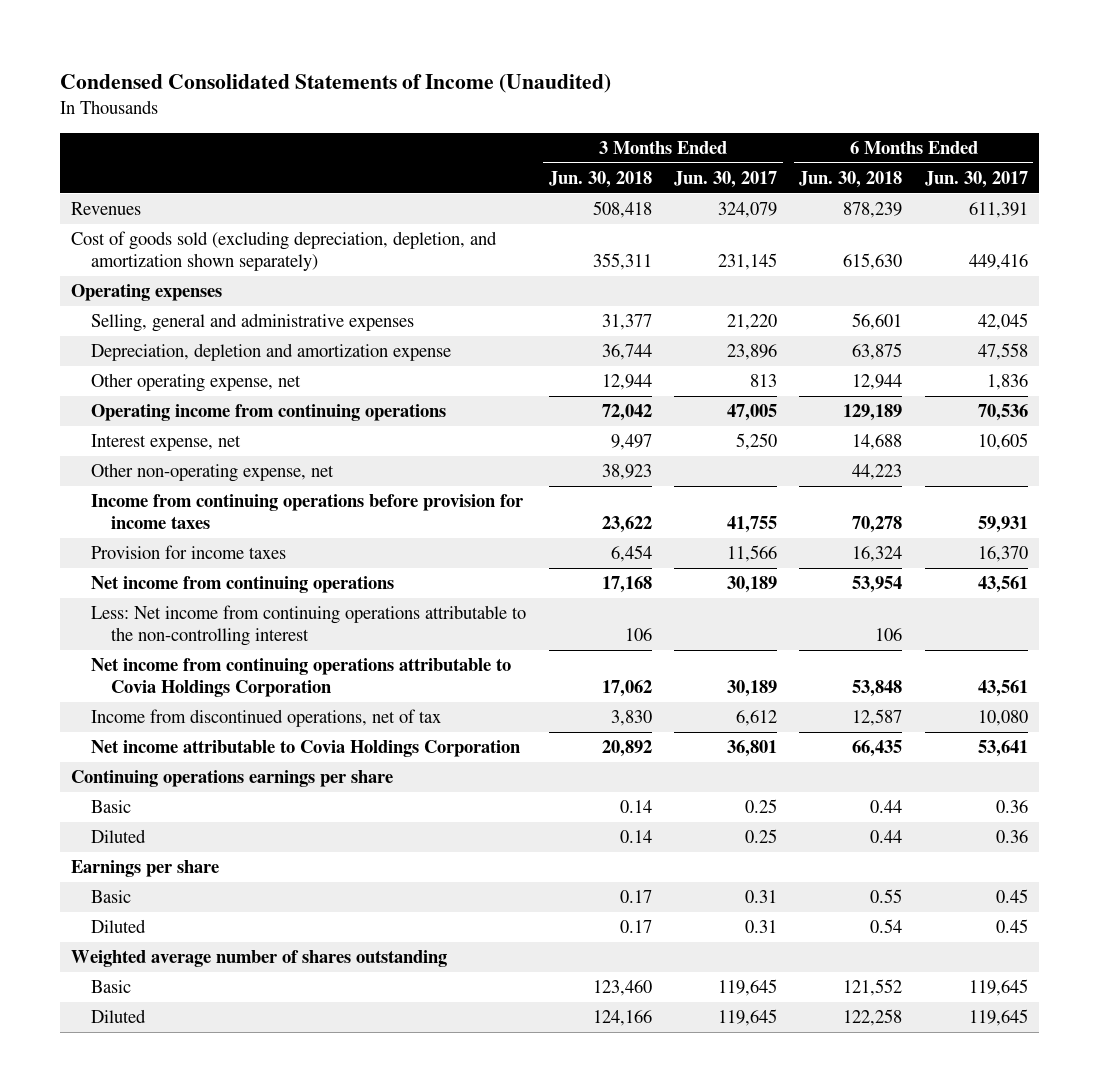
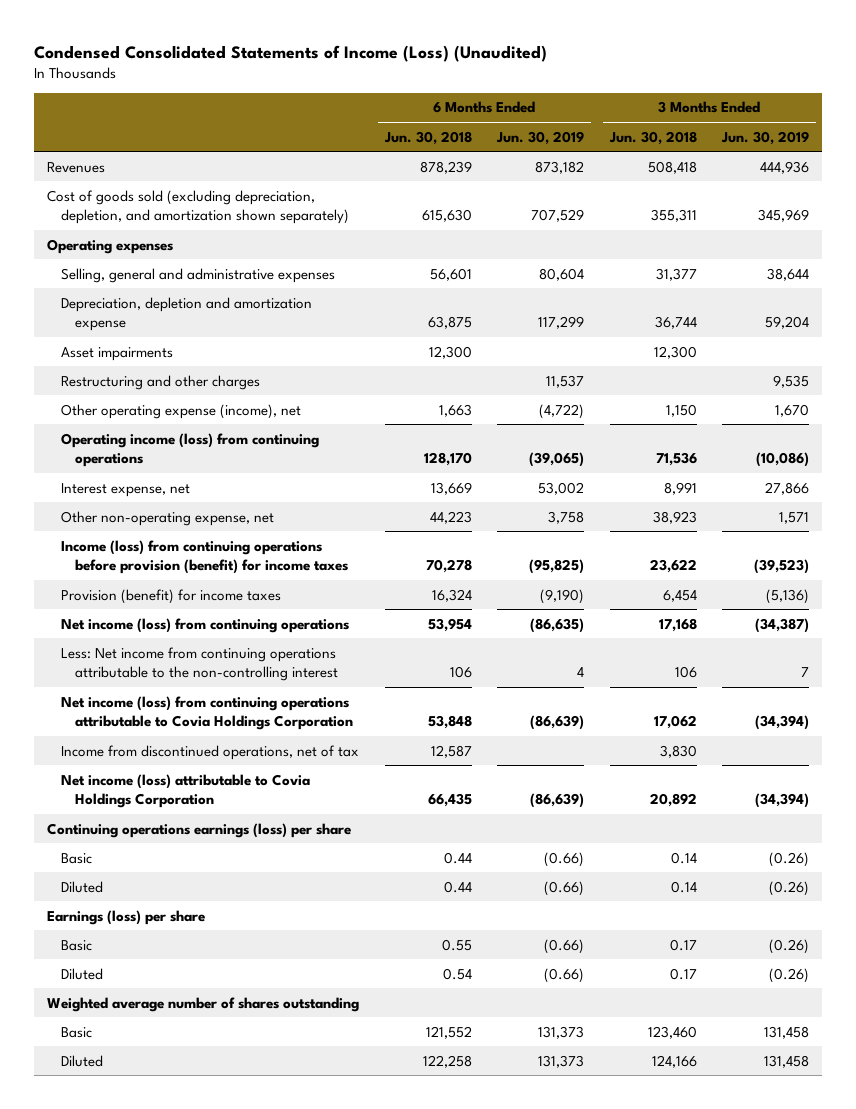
- Condensed Consolidated Statements of Income (Unaudited)
+ Condensed Consolidated Statements of Income (Loss) (Unaudited)
- | 3 Months Ended Jun. 30, 2018 | 3 Months Ended Jun. 30, 2017 | 6 Months Ended Jun. 30, 2018 | 6 Months Ended Jun. 30, 2017
+ | 6 Months Ended Jun. 30, 2018 | 6 Months Ended Jun. 30, 2019 | 3 Months Ended Jun. 30, 2018 | 3 Months Ended Jun. 30, 2019
- Other operating expense, net | 12,944 | 813 | 12,944 | 1,836
- Operating income from continuing operations | 72,042 | 47,005 | 129,189 | 70,536
- Interest expense, net | 9,497 | 5,250 | 14,688 | 10,605
+ Asset impairments | 12,300 | | 12,300 |
+ Restructuring and other charges | | 11,537 | | 9,535
+ Other operating expense (income), net | 1,663 | (4,722) | 1,150 | 1,670
+ Operating income (loss) from continuing operations | 128,170 | (39,065) | 71,536 | (10,086)
+ Interest expense, net | 13,669 | 53,002 | 8,991 | 27,866
- Income from continuing operations before provision for income taxes | 23,622 | 41,755 | 70,278 | 59,931
- Provision for income taxes | 6,454 | 11,566 | 16,324 | 16,370
- Net income from continuing operations | 17,168 | 30,189 | 53,954 | 43,561
+ Income (loss) from continuing operations before provision (benefit) for income taxes | 70,278 | (95,825) | 23,622 | (39,523)
+ Provision (benefit) for income taxes | 16,324 | (9,190) | 6,454 | (5,136)
+ Net income (loss) from continuing operations | 53,954 | (86,635) | 17,168 | (34,387)
- Net income from continuing operations attributable to Covia Holdings Corporation | 17,062 | 30,189 | 53,848 | 43,561
+ Net income (loss) from continuing operations attributable to Covia Holdings Corporation | 53,848 | (86,639) | 17,062 | (34,394)
- Net income attributable to Covia Holdings Corporation | 20,892 | 36,801 | 66,435 | 53,641
- Continuing operations earnings per share
+ Net income (loss) attributable to Covia Holdings Corporation | 66,435 | (86,639) | 20,892 | (34,394)
+ Continuing operations earnings (loss) per share
- Earnings per share
+ Earnings (loss) per share

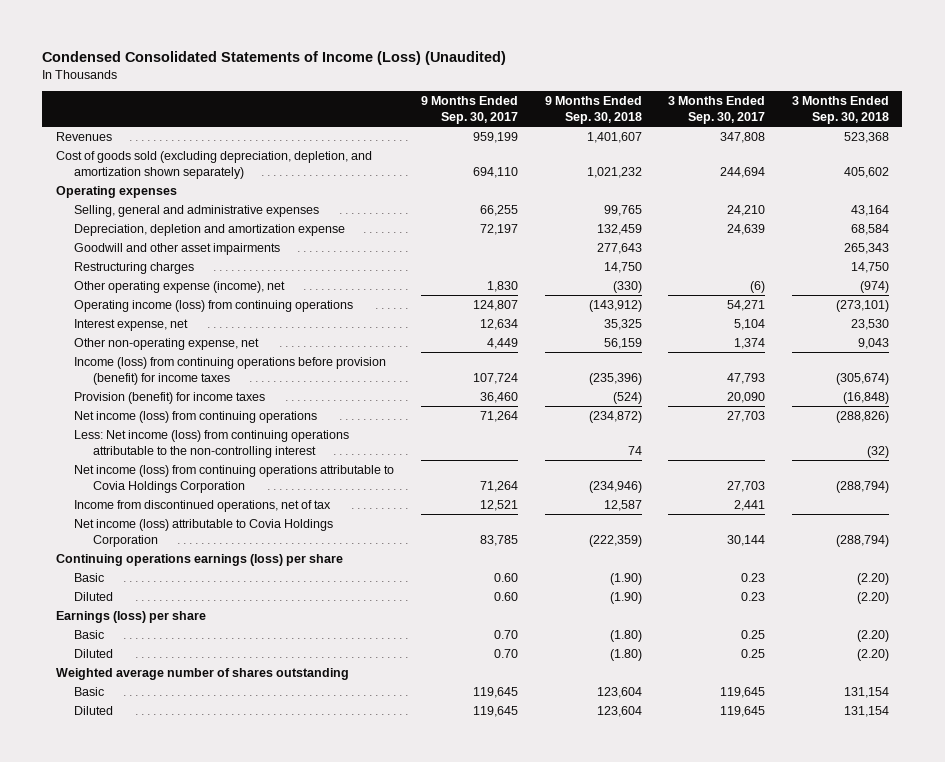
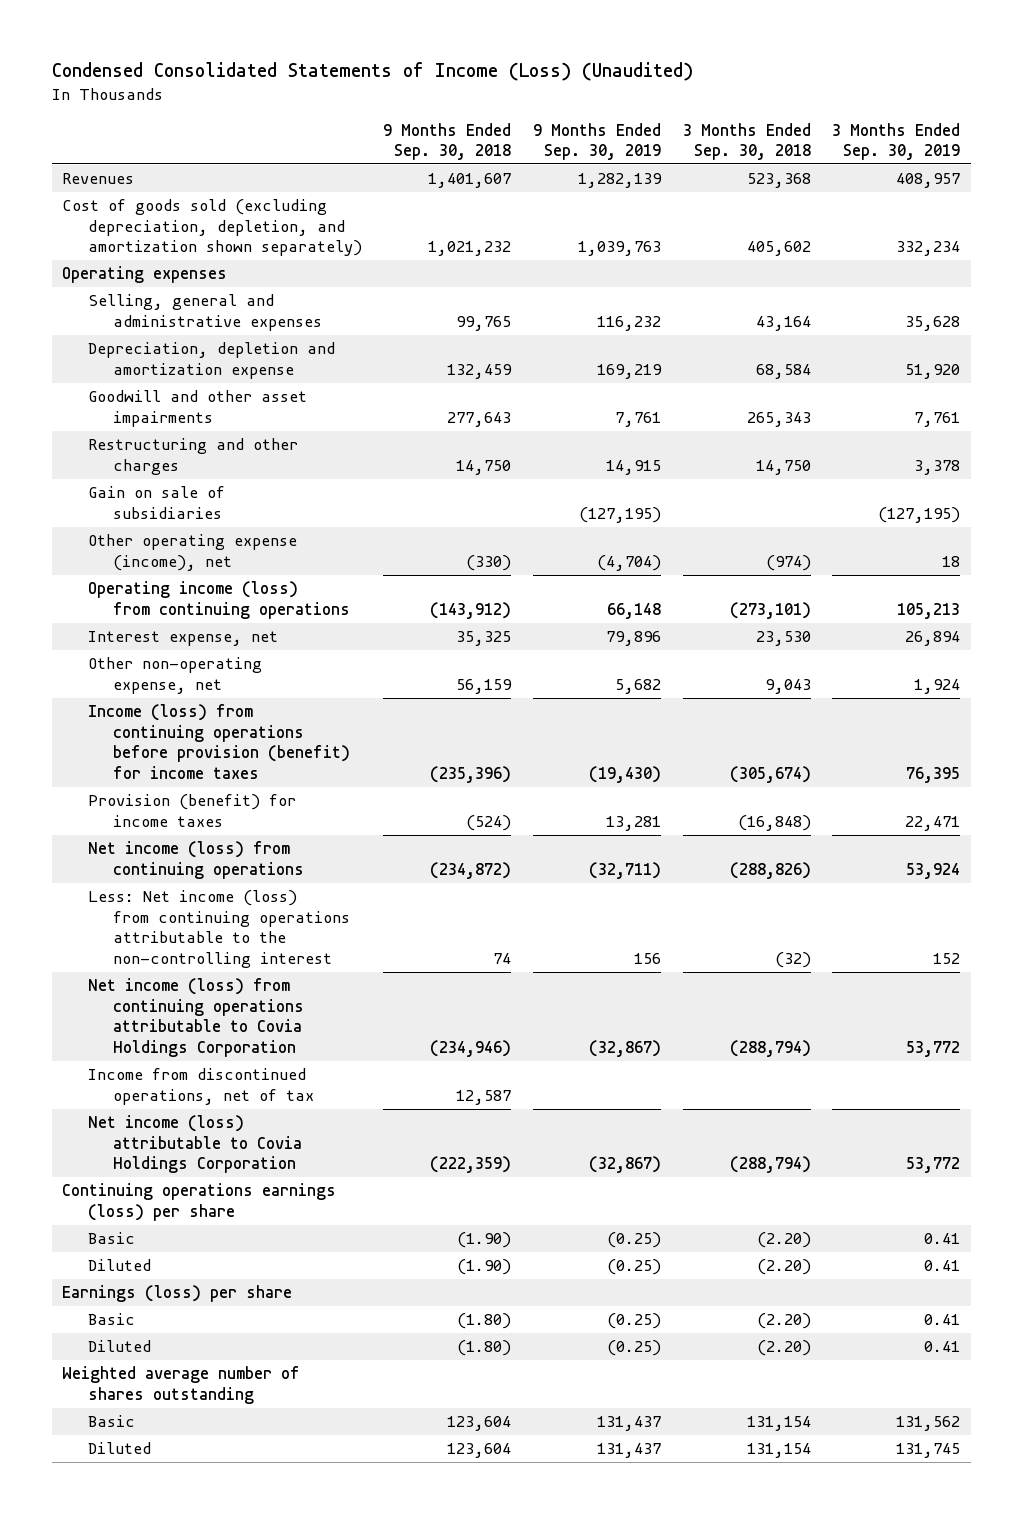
- | 9 Months Ended Sep. 30, 2017 | 9 Months Ended Sep. 30, 2018 | 3 Months Ended Sep. 30, 2017 | 3 Months Ended Sep. 30, 2018
+ | 9 Months Ended Sep. 30, 2018 | 9 Months Ended Sep. 30, 2019 | 3 Months Ended Sep. 30, 2018 | 3 Months Ended Sep. 30, 2019
- Restructuring charges | | 14,750 | | 14,750
+ Restructuring and other charges | 14,750 | 14,915 | 14,750 | 3,378
+ Gain on sale of subsidiaries | | (127,195) | | (127,195)

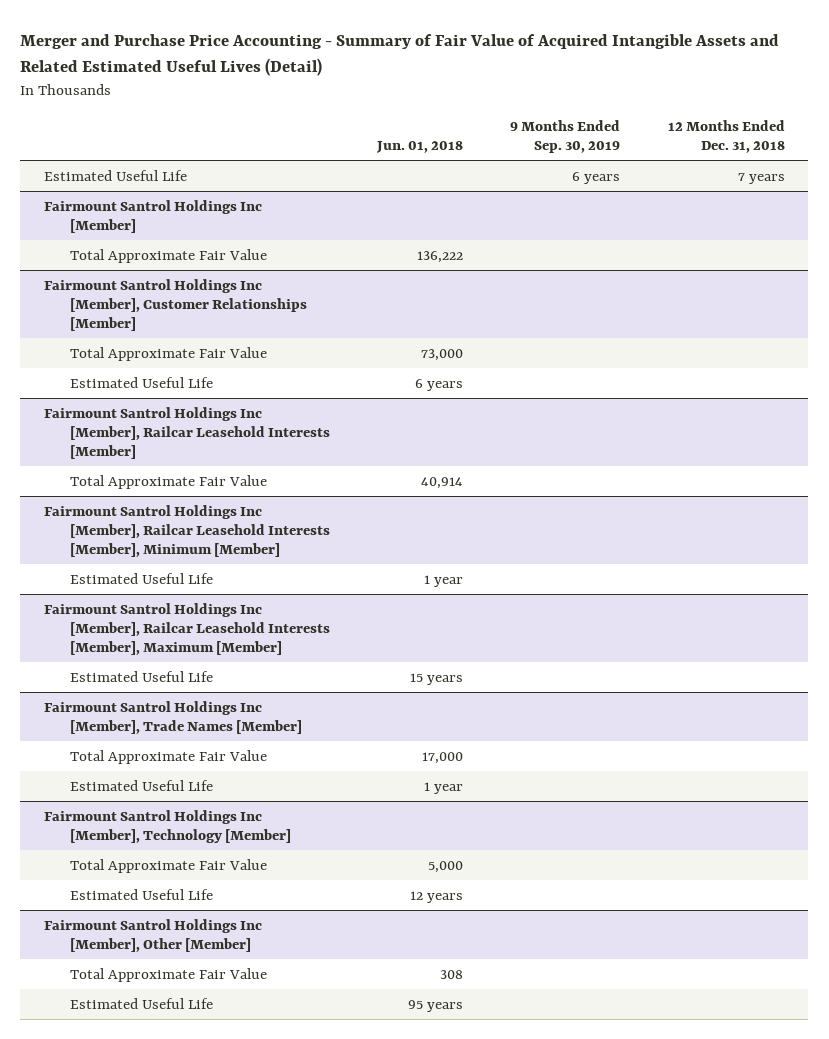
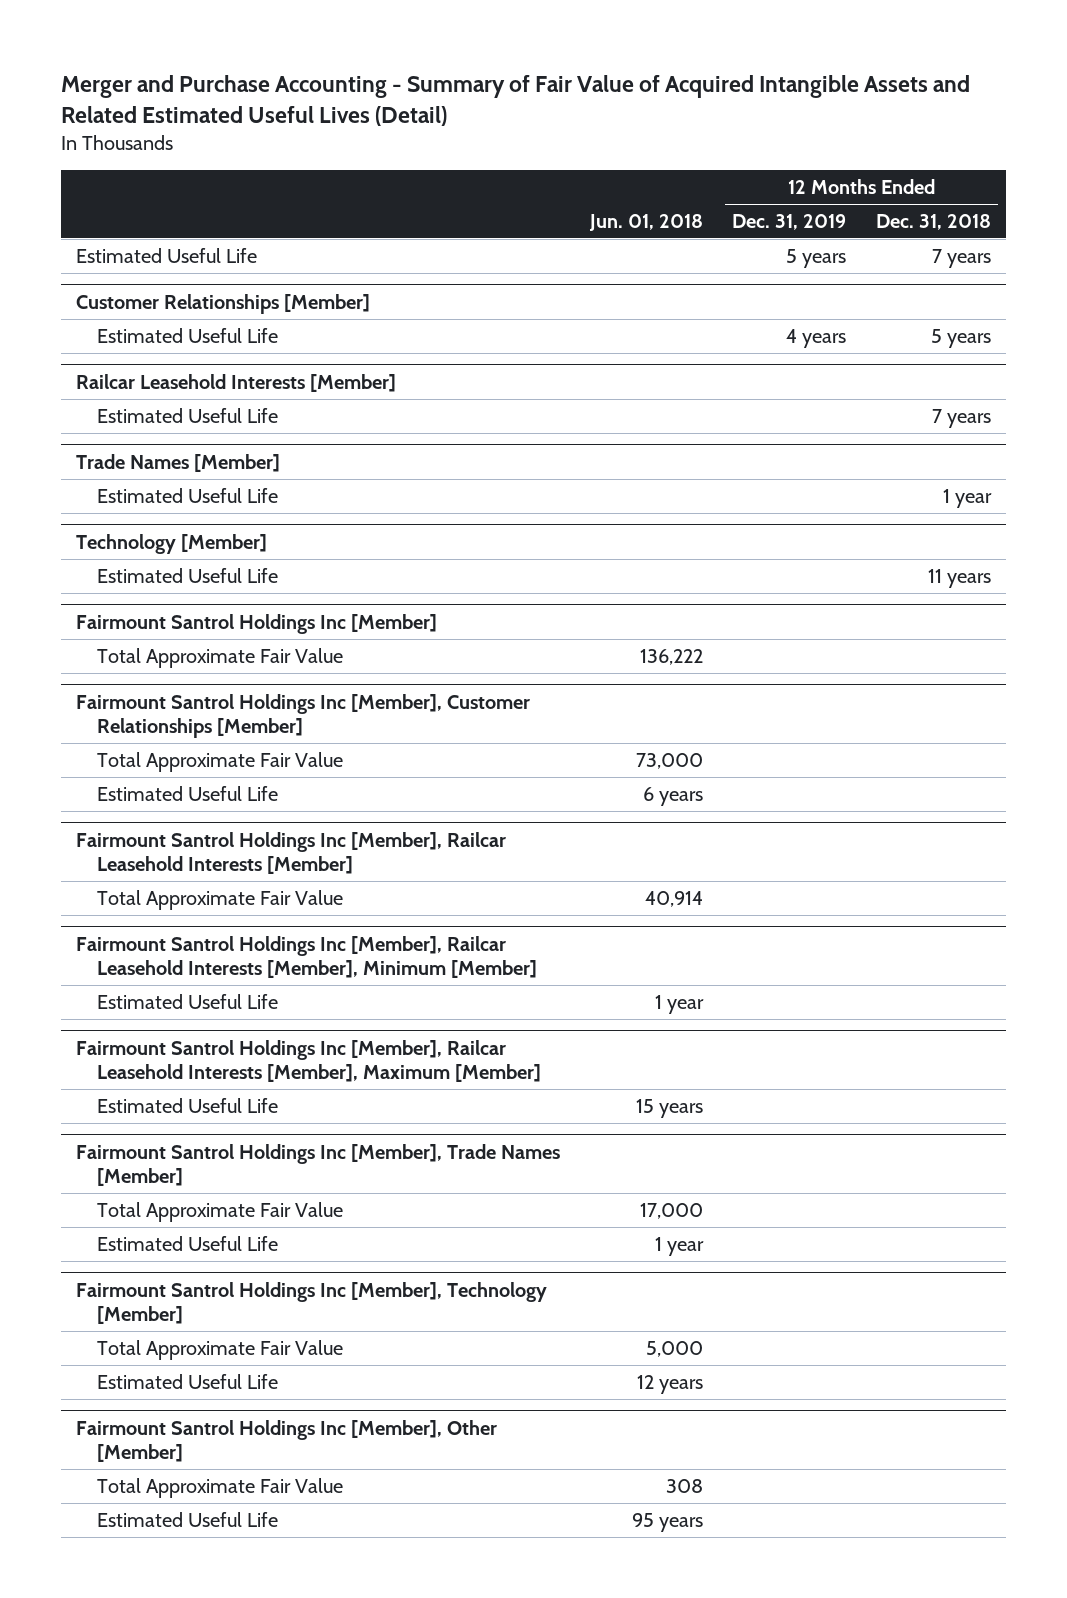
- Merger and Purchase Price Accounting - Summary of Fair Value of Acquired Intangible Assets and Related Estimated Useful Lives (Detail)
+ Merger and Purchase Accounting - Summary of Fair Value of Acquired Intangible Assets and Related Estimated Useful Lives (Detail)
- | Jun. 01, 2018 | 9 Months Ended Sep. 30, 2019 | 12 Months Ended Dec. 31, 2018
+ | Jun. 01, 2018 | 12 Months Ended Dec. 31, 2019 | 12 Months Ended Dec. 31, 2018
+ Customer Relationships [Member]
+ Estimated Useful Life | | 4 years | 5 years
+ Railcar Leasehold Interests [Member]
+ Estimated Useful Life | | | 7 years
+ Trade Names [Member]
+ Estimated Useful Life | | | 1 year
+ Technology [Member]
+ Estimated Useful Life | | | 11 years

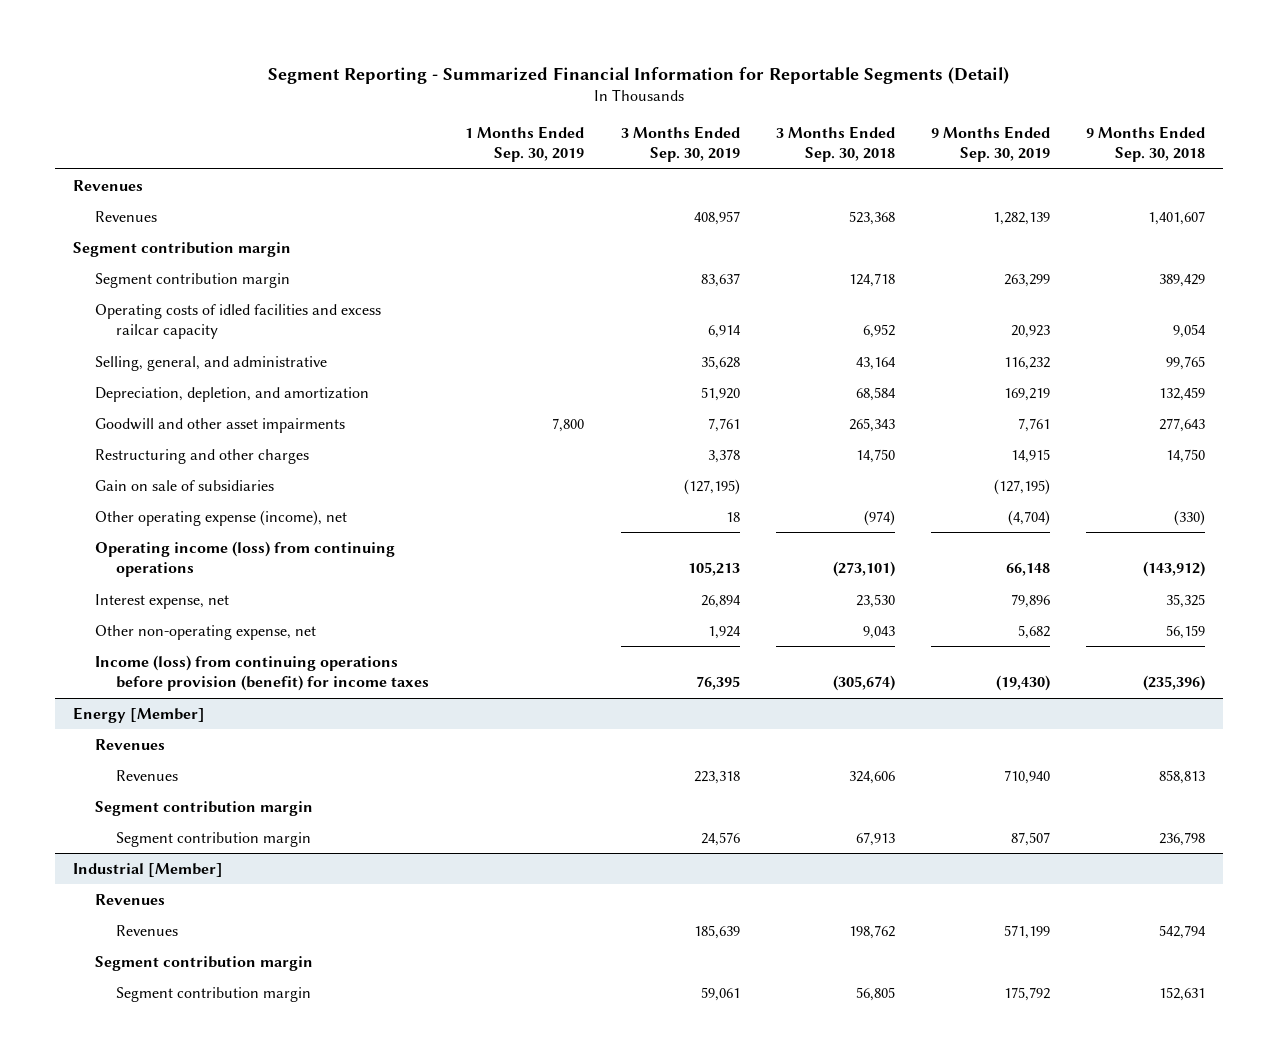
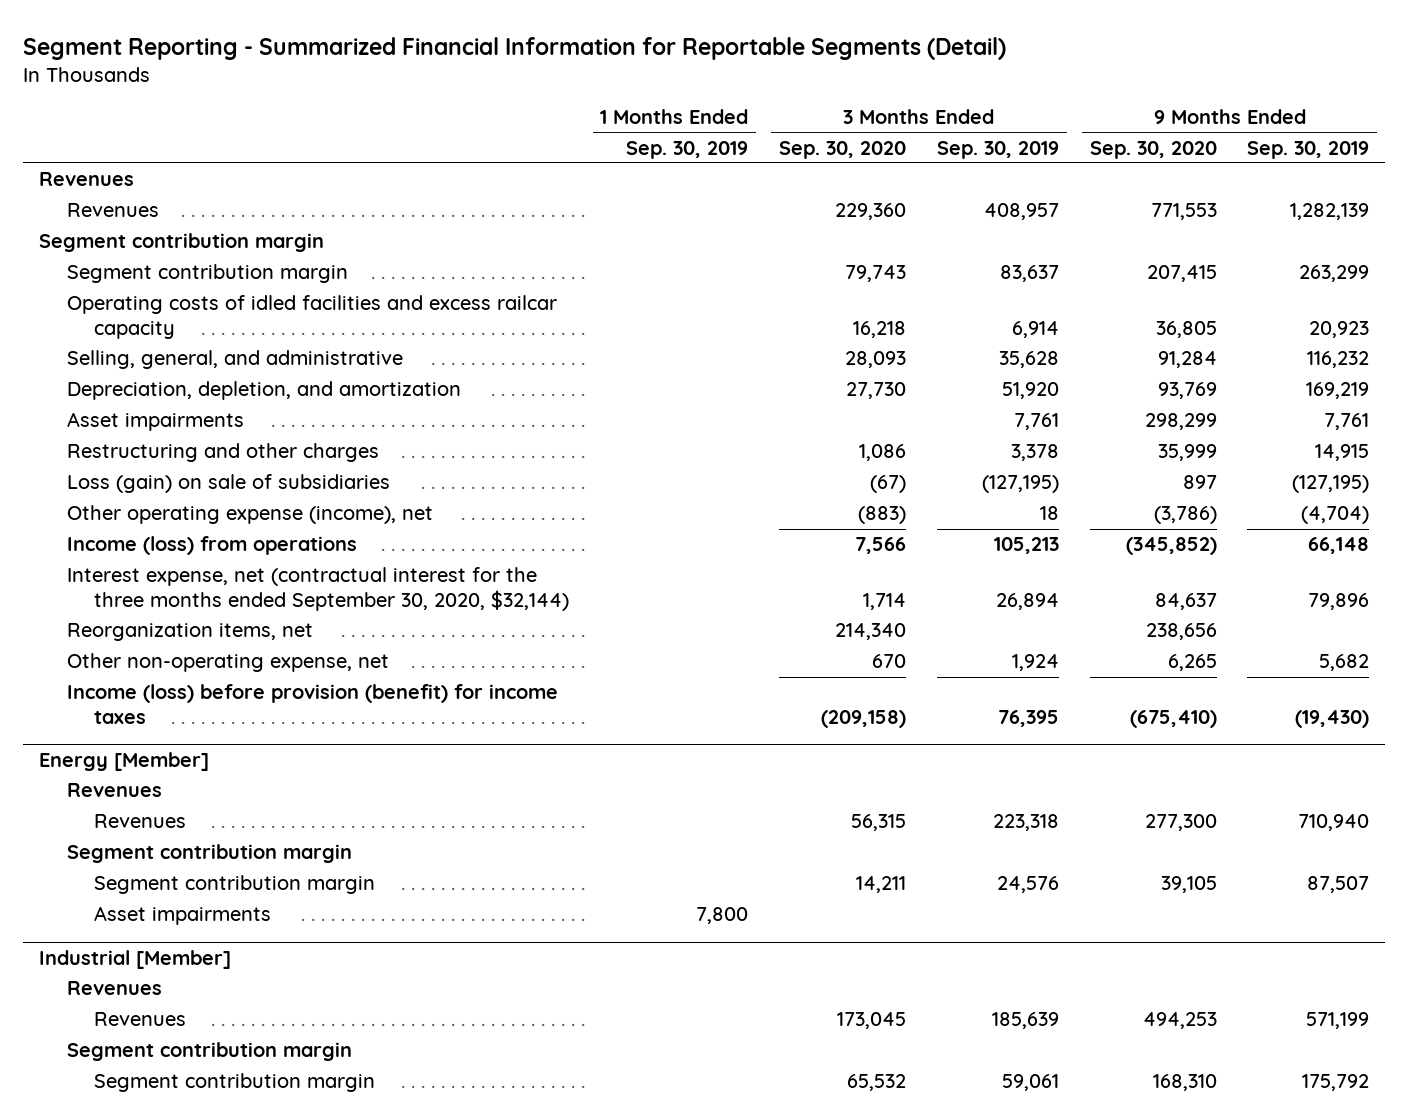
- | 1 Months Ended Sep. 30, 2019 | 3 Months Ended Sep. 30, 2019 | 3 Months Ended Sep. 30, 2018 | 9 Months Ended Sep. 30, 2019 | 9 Months Ended Sep. 30, 2018
+ | 1 Months Ended Sep. 30, 2019 | 3 Months Ended Sep. 30, 2020 | 3 Months Ended Sep. 30, 2019 | 9 Months Ended Sep. 30, 2020 | 9 Months Ended Sep. 30, 2019
- Goodwill and other asset impairments | 7,800 | 7,761 | 265,343 | 7,761 | 277,643
+ Asset impairments | | | 7,761 | 298,299 | 7,761
- Gain on sale of subsidiaries | | (127,195) | | (127,195) |
+ Loss (gain) on sale of subsidiaries | | (67) | (127,195) | 897 | (127,195)
- Operating income (loss) from continuing operations | | 105,213 | (273,101) | 66,148 | (143,912)
- Interest expense, net | | 26,894 | 23,530 | 79,896 | 35,325
+ Income (loss) from operations | | 7,566 | 105,213 | (345,852) | 66,148
+ Interest expense, net (contractual interest for the three months ended September 30, 2020, $32,144) | | 1,714 | 26,894 | 84,637 | 79,896
+ Reorganization items, net | | 214,340 | | 238,656 |
- Income (loss) from continuing operations before provision (benefit) for income taxes | | 76,395 | (305,674) | (19,430) | (235,396)
+ Income (loss) before provision (benefit) for income taxes | | (209,158) | 76,395 | (675,410) | (19,430)
@ Energy [Member]
+ Asset impairments | 7,800 | | | |

